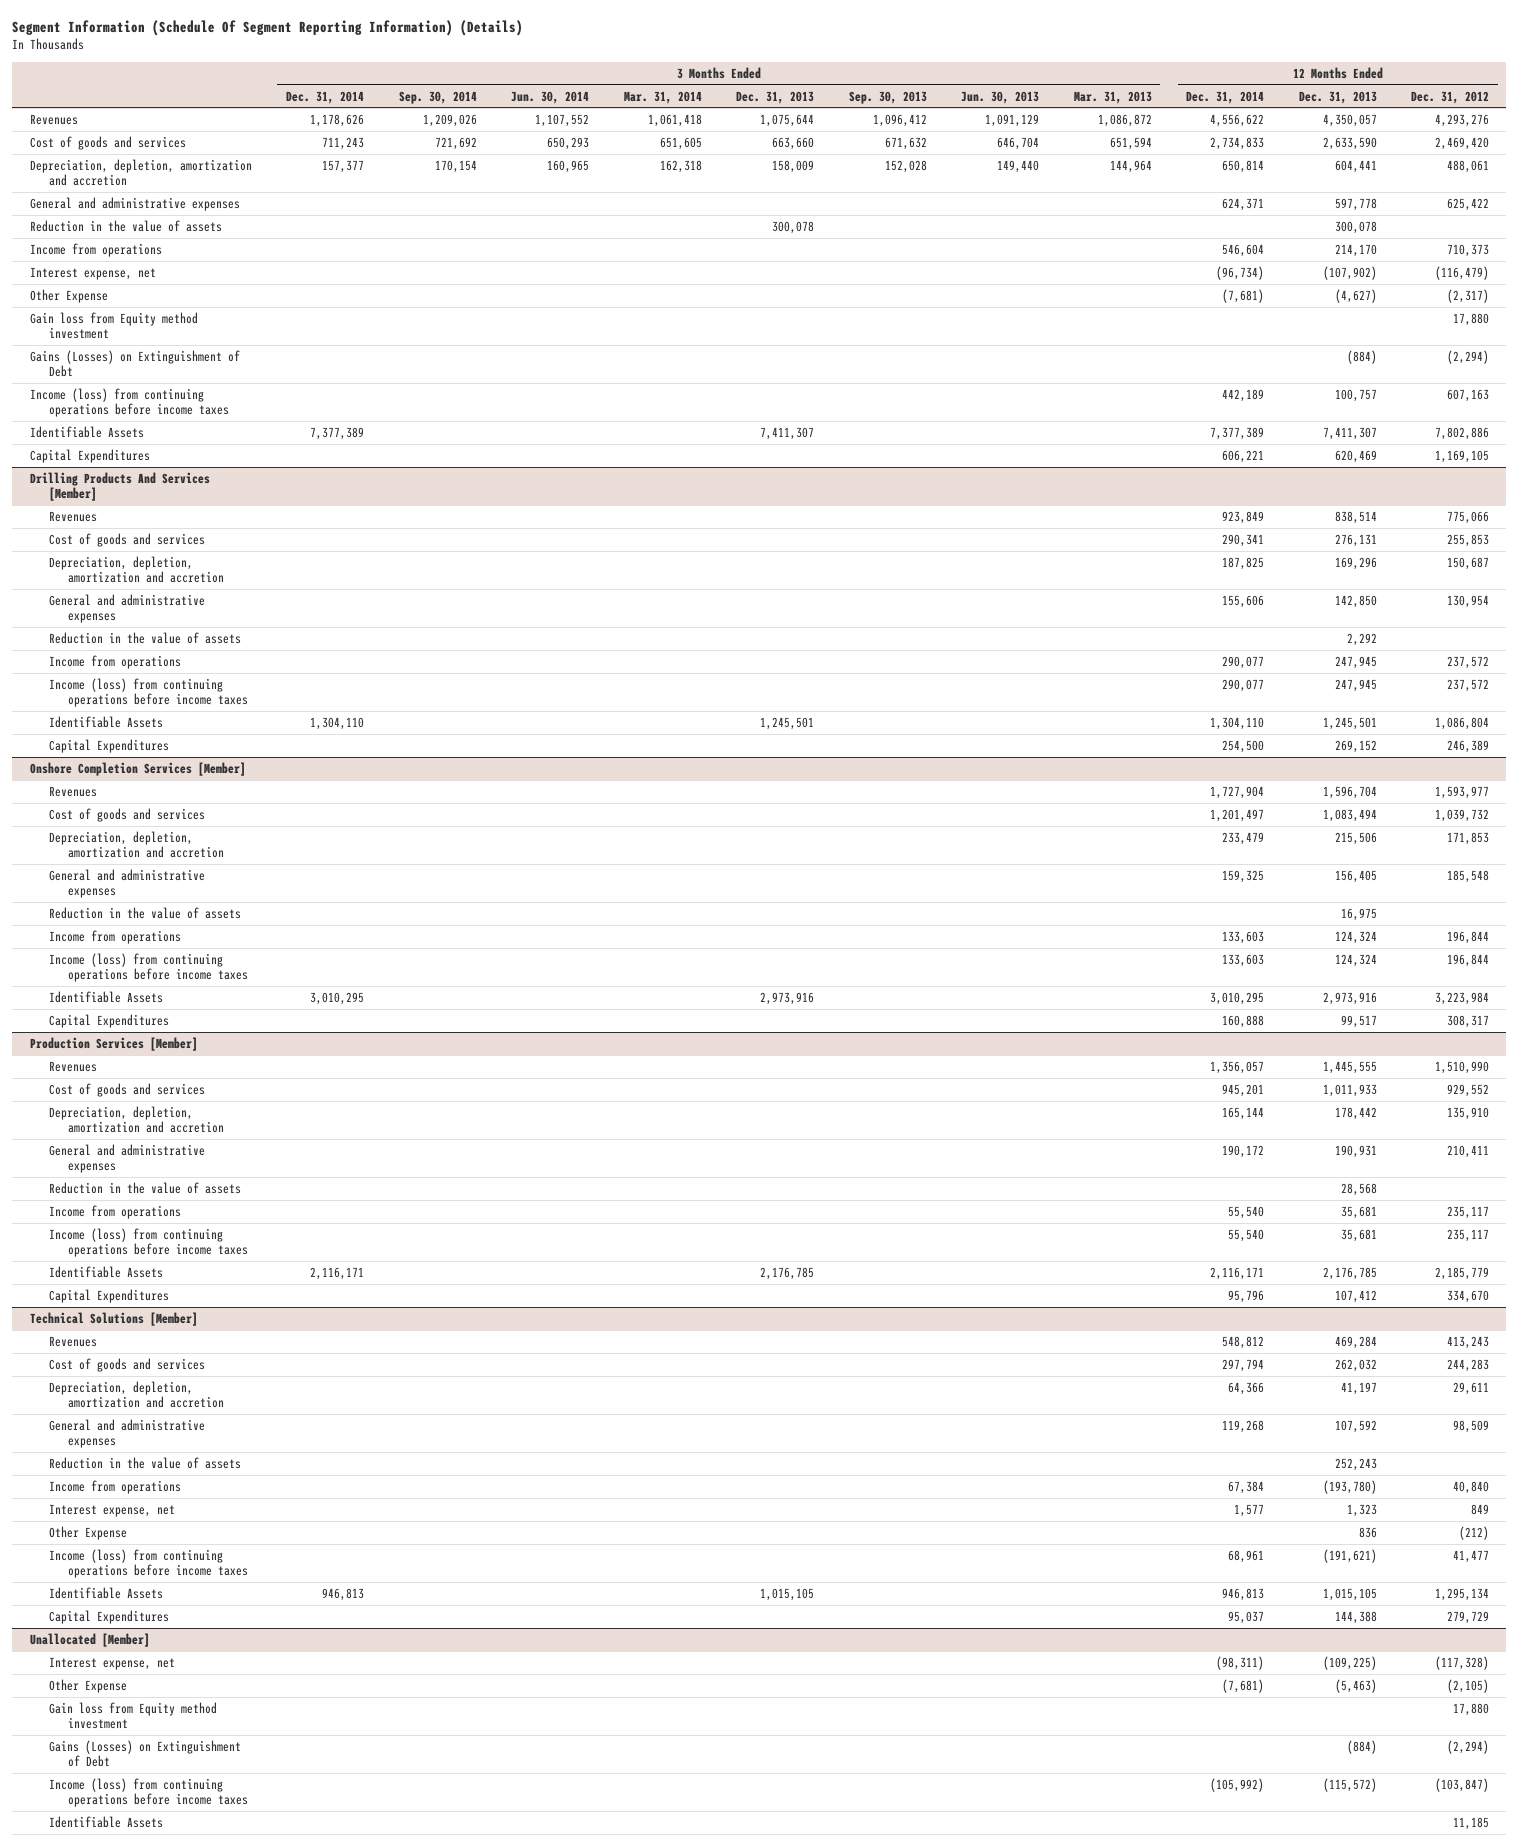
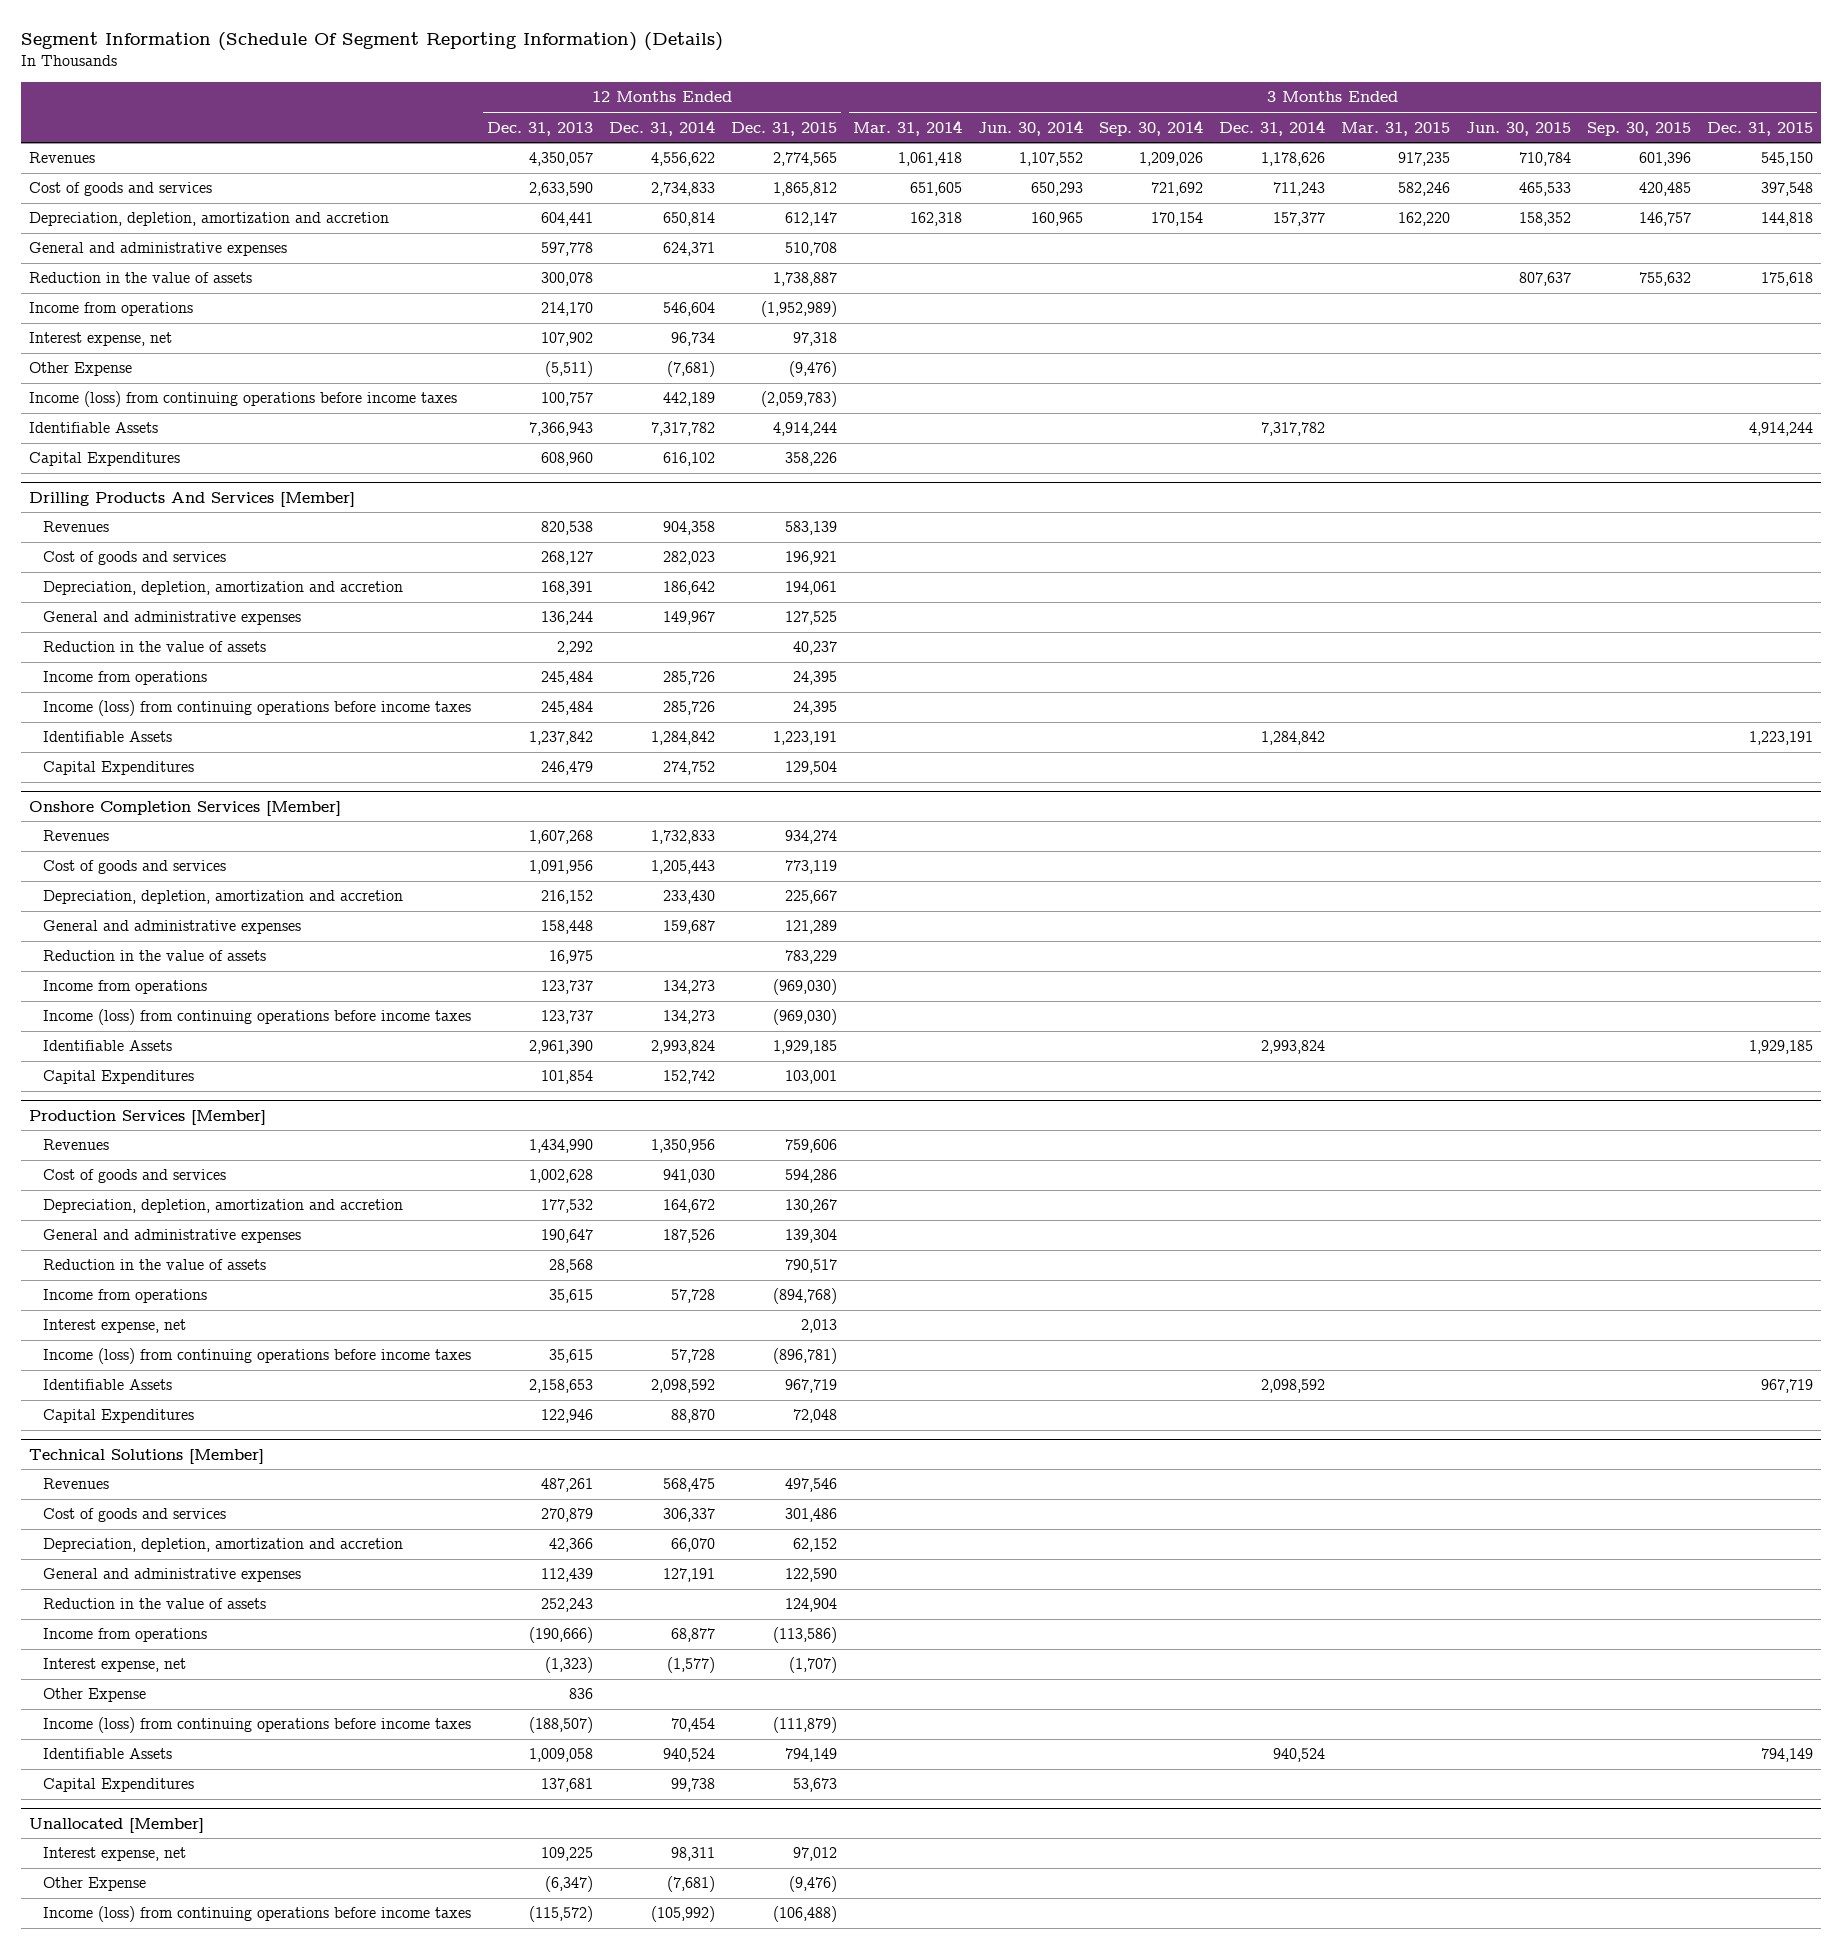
- | 3 Months Ended Dec. 31, 2014 | 3 Months Ended Sep. 30, 2014 | 3 Months Ended Jun. 30, 2014 | 3 Months Ended Mar. 31, 2014 | 3 Months Ended Dec. 31, 2013 | 3 Months Ended Sep. 30, 2013 | 3 Months Ended Jun. 30, 2013 | 3 Months Ended Mar. 31, 2013 | 12 Months Ended Dec. 31, 2014 | 12 Months Ended Dec. 31, 2013 | 12 Months Ended Dec. 31, 2012
+ | 12 Months Ended Dec. 31, 2013 | 12 Months Ended Dec. 31, 2014 | 12 Months Ended Dec. 31, 2015 | 3 Months Ended Mar. 31, 2014 | 3 Months Ended Jun. 30, 2014 | 3 Months Ended Sep. 30, 2014 | 3 Months Ended Dec. 31, 2014 | 3 Months Ended Mar. 31, 2015 | 3 Months Ended Jun. 30, 2015 | 3 Months Ended Sep. 30, 2015 | 3 Months Ended Dec. 31, 2015
- Interest expense, net | | | | | | | | | (96,734) | (107,902) | (116,479)
- Other Expense | | | | | | | | | (7,681) | (4,627) | (2,317)
- Gain loss from Equity method investment | | | | | | | | | | | 17,880
- Gains (Losses) on Extinguishment of Debt | | | | | | | | | | (884) | (2,294)
+ Interest expense, net | 107,902 | 96,734 | 97,318 | | | | | | | |
+ Other Expense | (5,511) | (7,681) | (9,476) | | | | | | | |
- Identifiable Assets | 7,377,389 | | | | 7,411,307 | | | | 7,377,389 | 7,411,307 | 7,802,886
- Capital Expenditures | | | | | | | | | 606,221 | 620,469 | 1,169,105
+ Identifiable Assets | 7,366,943 | 7,317,782 | 4,914,244 | | | | 7,317,782 | | | | 4,914,244
+ Capital Expenditures | 608,960 | 616,102 | 358,226 | | | | | | | |
@ Drilling Products And Services [Member]
- Revenues | | | | | | | | | 923,849 | 838,514 | 775,066
- Cost of goods and services | | | | | | | | | 290,341 | 276,131 | 255,853
- Depreciation, depletion, amortization and accretion | | | | | | | | | 187,825 | 169,296 | 150,687
- General and administrative expenses | | | | | | | | | 155,606 | 142,850 | 130,954
+ Revenues | 820,538 | 904,358 | 583,139 | | | | | | | |
+ Cost of goods and services | 268,127 | 282,023 | 196,921 | | | | | | | |
+ Depreciation, depletion, amortization and accretion | 168,391 | 186,642 | 194,061 | | | | | | | |
+ General and administrative expenses | 136,244 | 149,967 | 127,525 | | | | | | | |
- Income from operations | | | | | | | | | 290,077 | 247,945 | 237,572
- Income (loss) from continuing operations before income taxes | | | | | | | | | 290,077 | 247,945 | 237,572
- Identifiable Assets | 1,304,110 | | | | 1,245,501 | | | | 1,304,110 | 1,245,501 | 1,086,804
- Capital Expenditures | | | | | | | | | 254,500 | 269,152 | 246,389
+ Income from operations | 245,484 | 285,726 | 24,395 | | | | | | | |
+ Income (loss) from continuing operations before income taxes | 245,484 | 285,726 | 24,395 | | | | | | | |
+ Identifiable Assets | 1,237,842 | 1,284,842 | 1,223,191 | | | | 1,284,842 | | | | 1,223,191
+ Capital Expenditures | 246,479 | 274,752 | 129,504 | | | | | | | |
@ Onshore Completion Services [Member]
- Revenues | | | | | | | | | 1,727,904 | 1,596,704 | 1,593,977
- Cost of goods and services | | | | | | | | | 1,201,497 | 1,083,494 | 1,039,732
- Depreciation, depletion, amortization and accretion | | | | | | | | | 233,479 | 215,506 | 171,853
- General and administrative expenses | | | | | | | | | 159,325 | 156,405 | 185,548
+ Revenues | 1,607,268 | 1,732,833 | 934,274 | | | | | | | |
+ Cost of goods and services | 1,091,956 | 1,205,443 | 773,119 | | | | | | | |
+ Depreciation, depletion, amortization and accretion | 216,152 | 233,430 | 225,667 | | | | | | | |
+ General and administrative expenses | 158,448 | 159,687 | 121,289 | | | | | | | |
- Income from operations | | | | | | | | | 133,603 | 124,324 | 196,844
- Income (loss) from continuing operations before income taxes | | | | | | | | | 133,603 | 124,324 | 196,844
- Identifiable Assets | 3,010,295 | | | | 2,973,916 | | | | 3,010,295 | 2,973,916 | 3,223,984
- Capital Expenditures | | | | | | | | | 160,888 | 99,517 | 308,317
+ Income from operations | 123,737 | 134,273 | (969,030) | | | | | | | |
+ Income (loss) from continuing operations before income taxes | 123,737 | 134,273 | (969,030) | | | | | | | |
+ Identifiable Assets | 2,961,390 | 2,993,824 | 1,929,185 | | | | 2,993,824 | | | | 1,929,185
+ Capital Expenditures | 101,854 | 152,742 | 103,001 | | | | | | | |
@ Production Services [Member]
- Revenues | | | | | | | | | 1,356,057 | 1,445,555 | 1,510,990
- Cost of goods and services | | | | | | | | | 945,201 | 1,011,933 | 929,552
- Depreciation, depletion, amortization and accretion | | | | | | | | | 165,144 | 178,442 | 135,910
- General and administrative expenses | | | | | | | | | 190,172 | 190,931 | 210,411
+ Revenues | 1,434,990 | 1,350,956 | 759,606 | | | | | | | |
+ Cost of goods and services | 1,002,628 | 941,030 | 594,286 | | | | | | | |
+ Depreciation, depletion, amortization and accretion | 177,532 | 164,672 | 130,267 | | | | | | | |
+ General and administrative expenses | 190,647 | 187,526 | 139,304 | | | | | | | |
- Income from operations | | | | | | | | | 55,540 | 35,681 | 235,117
- Income (loss) from continuing operations before income taxes | | | | | | | | | 55,540 | 35,681 | 235,117
- Identifiable Assets | 2,116,171 | | | | 2,176,785 | | | | 2,116,171 | 2,176,785 | 2,185,779
- Capital Expenditures | | | | | | | | | 95,796 | 107,412 | 334,670
+ Income from operations | 35,615 | 57,728 | (894,768) | | | | | | | |
+ Interest expense, net | | | 2,013 | | | | | | | |
+ Income (loss) from continuing operations before income taxes | 35,615 | 57,728 | (896,781) | | | | | | | |
+ Identifiable Assets | 2,158,653 | 2,098,592 | 967,719 | | | | 2,098,592 | | | | 967,719
+ Capital Expenditures | 122,946 | 88,870 | 72,048 | | | | | | | |
@ Technical Solutions [Member]
- Revenues | | | | | | | | | 548,812 | 469,284 | 413,243
- Cost of goods and services | | | | | | | | | 297,794 | 262,032 | 244,283
- Depreciation, depletion, amortization and accretion | | | | | | | | | 64,366 | 41,197 | 29,611
- General and administrative expenses | | | | | | | | | 119,268 | 107,592 | 98,509
+ Revenues | 487,261 | 568,475 | 497,546 | | | | | | | |
+ Cost of goods and services | 270,879 | 306,337 | 301,486 | | | | | | | |
+ Depreciation, depletion, amortization and accretion | 42,366 | 66,070 | 62,152 | | | | | | | |
+ General and administrative expenses | 112,439 | 127,191 | 122,590 | | | | | | | |
- Income from operations | | | | | | | | | 67,384 | (193,780) | 40,840
- Interest expense, net | | | | | | | | | 1,577 | 1,323 | 849
+ Income from operations | (190,666) | 68,877 | (113,586) | | | | | | | |
+ Interest expense, net | (1,323) | (1,577) | (1,707) | | | | | | | |
- Income (loss) from continuing operations before income taxes | | | | | | | | | 68,961 | (191,621) | 41,477
- Identifiable Assets | 946,813 | | | | 1,015,105 | | | | 946,813 | 1,015,105 | 1,295,134
- Capital Expenditures | | | | | | | | | 95,037 | 144,388 | 279,729
+ Income (loss) from continuing operations before income taxes | (188,507) | 70,454 | (111,879) | | | | | | | |
+ Identifiable Assets | 1,009,058 | 940,524 | 794,149 | | | | 940,524 | | | | 794,149
+ Capital Expenditures | 137,681 | 99,738 | 53,673 | | | | | | | |
@ Unallocated [Member]
- Interest expense, net | | | | | | | | | (98,311) | (109,225) | (117,328)
- Other Expense | | | | | | | | | (7,681) | (5,463) | (2,105)
- Gain loss from Equity method investment | | | | | | | | | | | 17,880
- Gains (Losses) on Extinguishment of Debt | | | | | | | | | | (884) | (2,294)
+ Interest expense, net | 109,225 | 98,311 | 97,012 | | | | | | | |
+ Other Expense | (6,347) | (7,681) | (9,476) | | | | | | | |
- Identifiable Assets | | | | | | | | | | | 11,185

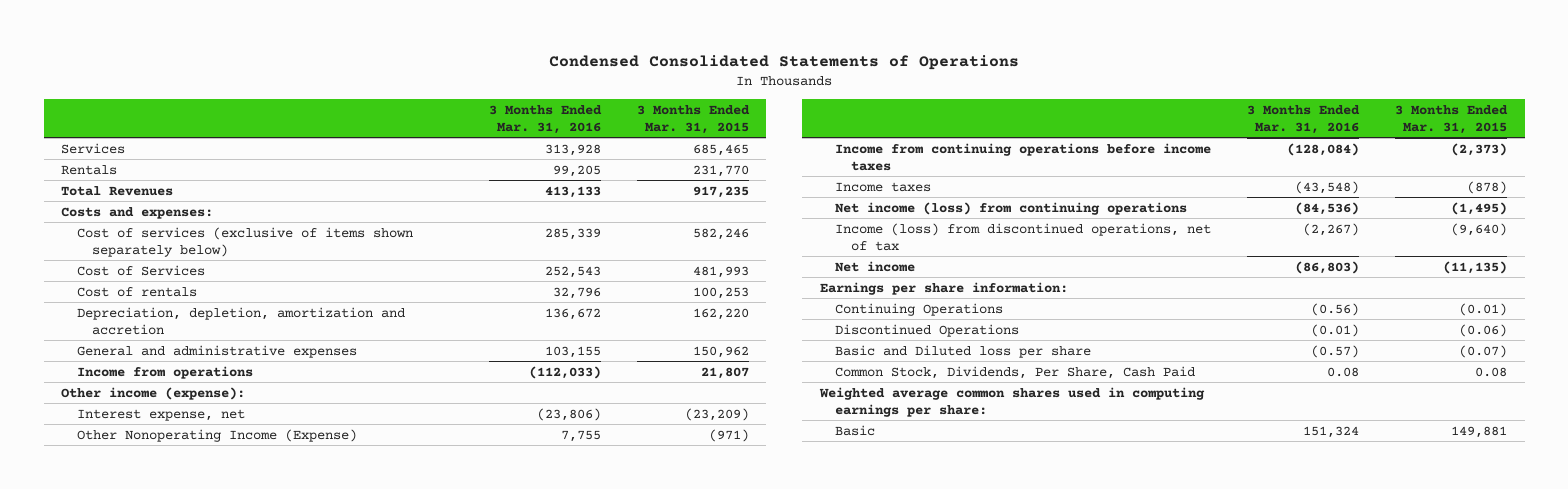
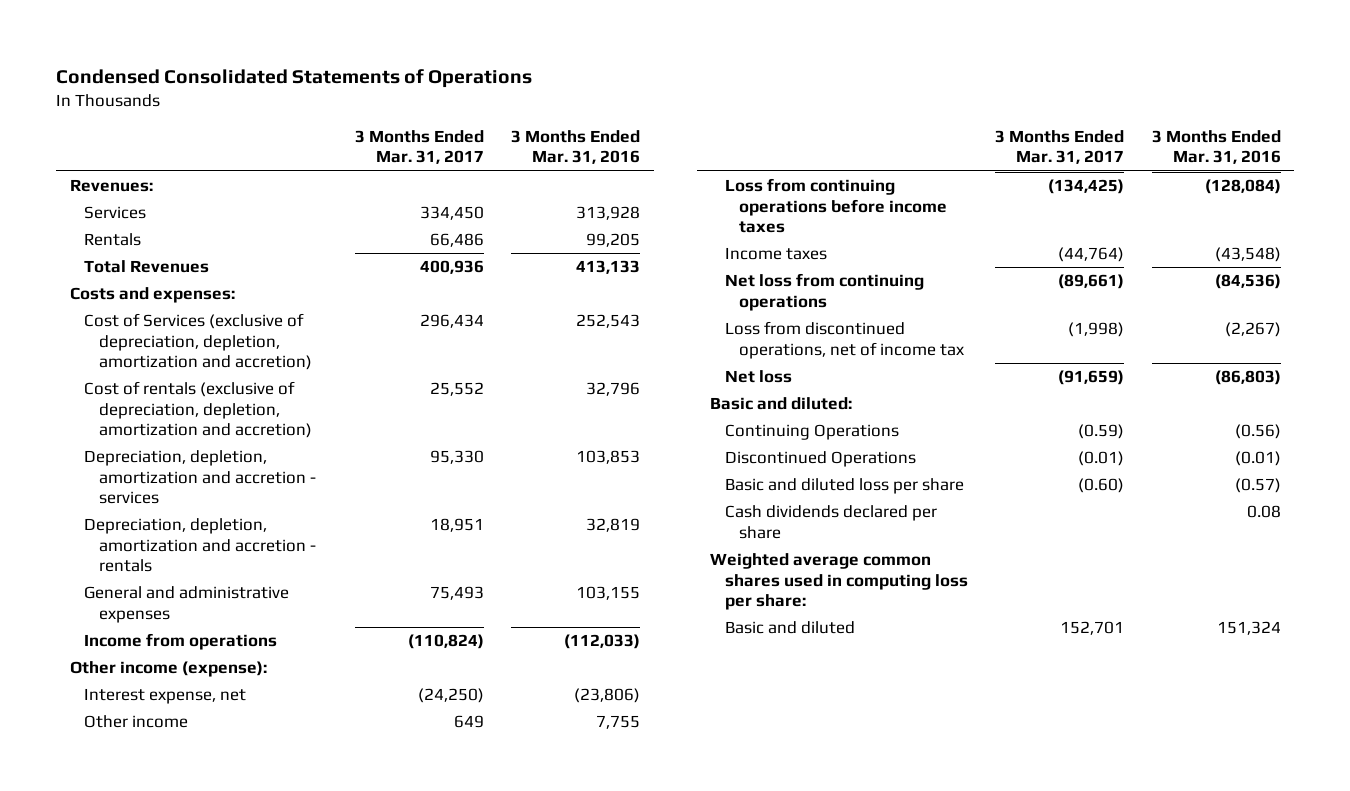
- | 3 Months Ended Mar. 31, 2016 | 3 Months Ended Mar. 31, 2015
+ | 3 Months Ended Mar. 31, 2017 | 3 Months Ended Mar. 31, 2016
+ Revenues:
- Cost of services (exclusive of items shown separately below) | 285,339 | 582,246
- Cost of Services | 252,543 | 481,993
- Cost of rentals | 32,796 | 100,253
- Depreciation, depletion, amortization and accretion | 136,672 | 162,220
+ Cost of Services (exclusive of depreciation, depletion, amortization and accretion) | 296,434 | 252,543
+ Cost of rentals (exclusive of depreciation, depletion, amortization and accretion) | 25,552 | 32,796
+ Depreciation, depletion, amortization and accretion - services | 95,330 | 103,853
+ Depreciation, depletion, amortization and accretion - rentals | 18,951 | 32,819
- Other Nonoperating Income (Expense) | 7,755 | (971)
- Income from continuing operations before income taxes | (128,084) | (2,373)
+ Other income | 649 | 7,755
+ Loss from continuing operations before income taxes | (134,425) | (128,084)
- Net income (loss) from continuing operations | (84,536) | (1,495)
- Income (loss) from discontinued operations, net of tax | (2,267) | (9,640)
- Net income | (86,803) | (11,135)
- Earnings per share information:
+ Net loss from continuing operations | (89,661) | (84,536)
+ Loss from discontinued operations, net of income tax | (1,998) | (2,267)
+ Net loss | (91,659) | (86,803)
+ Basic and diluted:
- Basic and Diluted loss per share | (0.57) | (0.07)
- Common Stock, Dividends, Per Share, Cash Paid | 0.08 | 0.08
- Weighted average common shares used in computing earnings per share:
- Basic | 151,324 | 149,881
+ Basic and diluted loss per share | (0.60) | (0.57)
+ Cash dividends declared per share | | 0.08
+ Weighted average common shares used in computing loss per share:
+ Basic and diluted | 152,701 | 151,324

